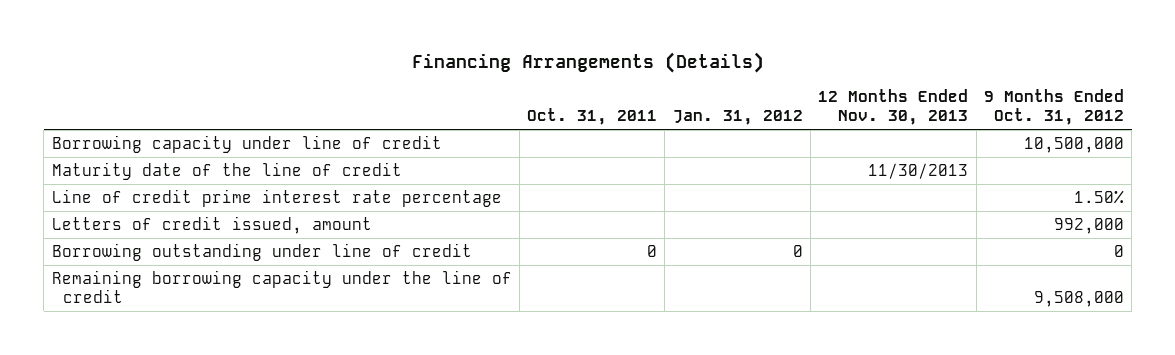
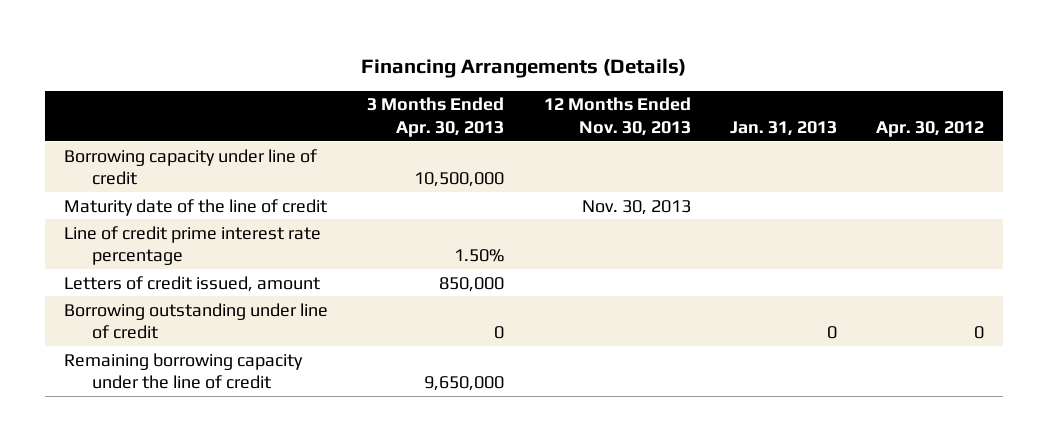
- | Oct. 31, 2011 | Jan. 31, 2012 | 12 Months Ended Nov. 30, 2013 | 9 Months Ended Oct. 31, 2012
+ | 3 Months Ended Apr. 30, 2013 | 12 Months Ended Nov. 30, 2013 | Jan. 31, 2013 | Apr. 30, 2012
- Maturity date of the line of credit | | | 11/30/2013 |
+ Maturity date of the line of credit | | Nov. 30, 2013 | |

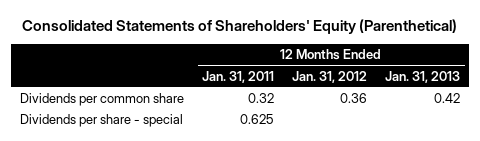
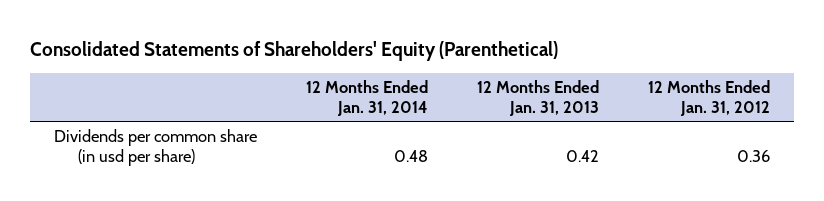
- | 12 Months Ended Jan. 31, 2011 | 12 Months Ended Jan. 31, 2012 | 12 Months Ended Jan. 31, 2013
+ | 12 Months Ended Jan. 31, 2014 | 12 Months Ended Jan. 31, 2013 | 12 Months Ended Jan. 31, 2012
- Dividends per common share | 0.32 | 0.36 | 0.42
- Dividends per share - special | 0.625 | |
+ Dividends per common share (in usd per share) | 0.48 | 0.42 | 0.36

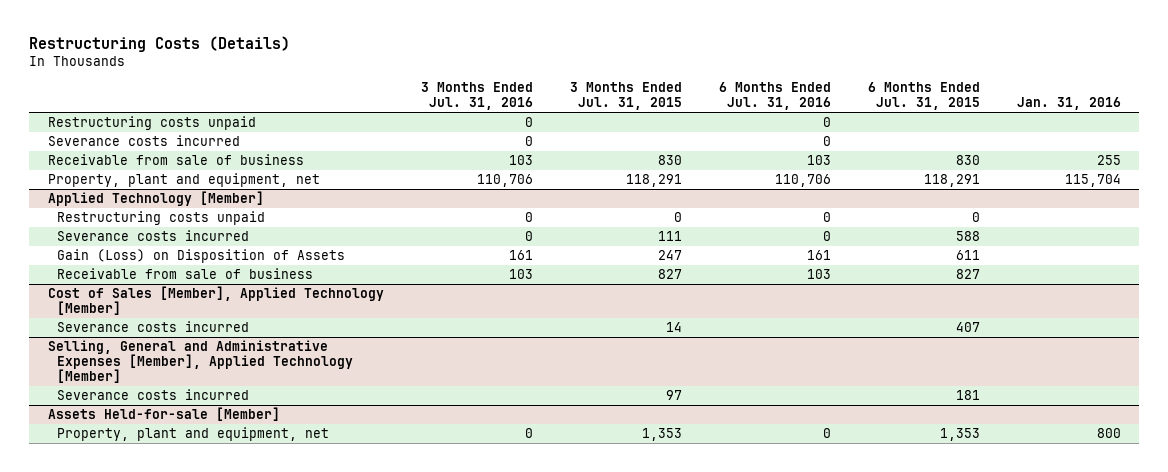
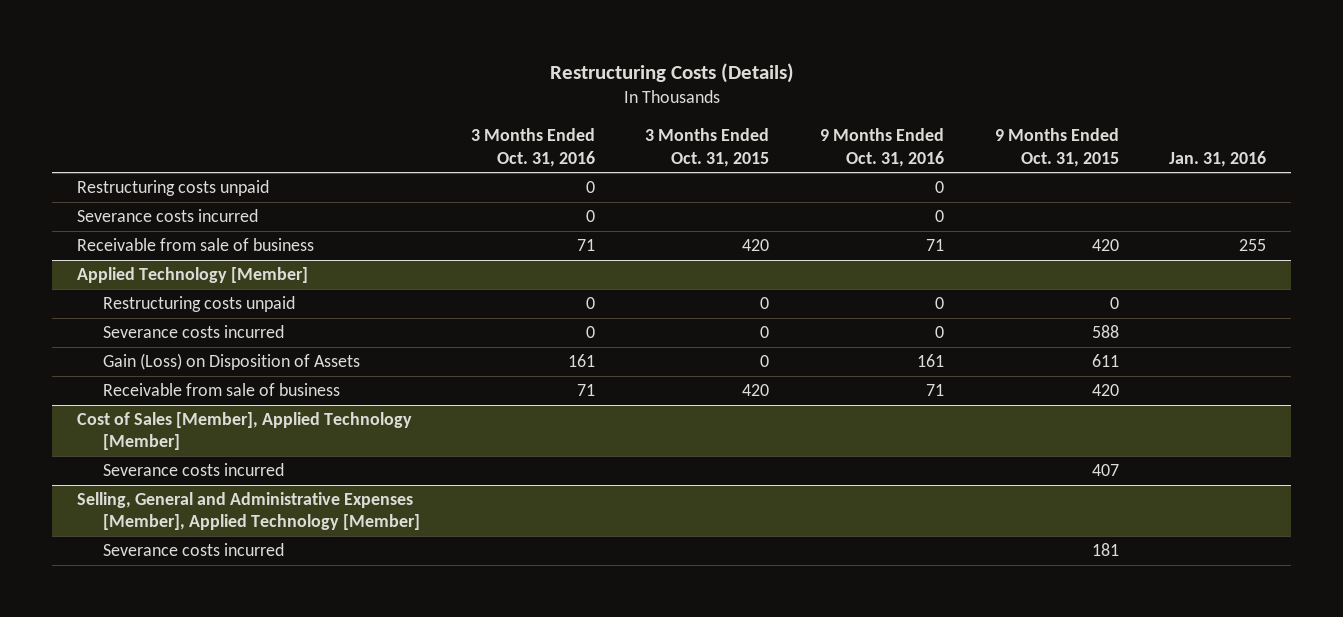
- | 3 Months Ended Jul. 31, 2016 | 3 Months Ended Jul. 31, 2015 | 6 Months Ended Jul. 31, 2016 | 6 Months Ended Jul. 31, 2015 | Jan. 31, 2016
+ | 3 Months Ended Oct. 31, 2016 | 3 Months Ended Oct. 31, 2015 | 9 Months Ended Oct. 31, 2016 | 9 Months Ended Oct. 31, 2015 | Jan. 31, 2016
- Property, plant and equipment, net | 110,706 | 118,291 | 110,706 | 118,291 | 115,704
- Assets Held-for-sale [Member]
- Property, plant and equipment, net | 0 | 1,353 | 0 | 1,353 | 800

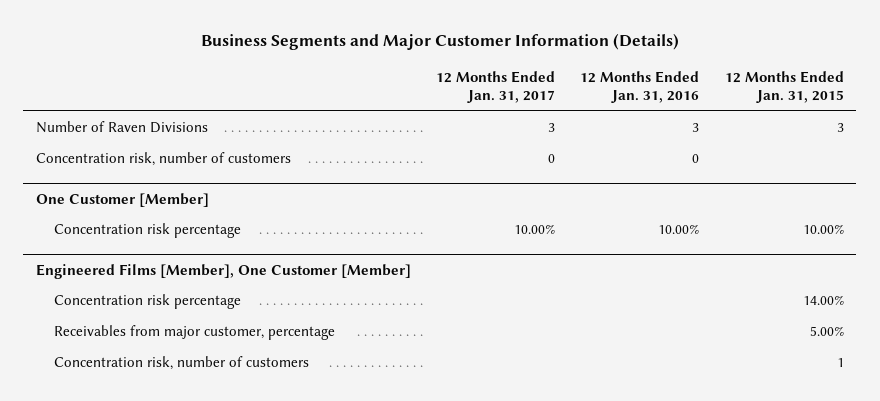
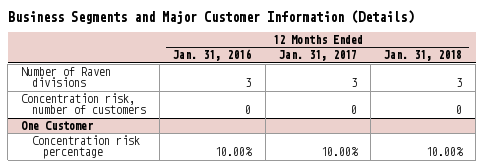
- | 12 Months Ended Jan. 31, 2017 | 12 Months Ended Jan. 31, 2016 | 12 Months Ended Jan. 31, 2015
+ | 12 Months Ended Jan. 31, 2016 | 12 Months Ended Jan. 31, 2017 | 12 Months Ended Jan. 31, 2018
- Number of Raven Divisions | 3 | 3 | 3
+ Number of Raven divisions | 3 | 3 | 3
- One Customer [Member]
+ One Customer
- Engineered Films [Member], One Customer [Member]
- Concentration risk percentage | | | 14.00%
- Receivables from major customer, percentage | | | 5.00%
- Concentration risk, number of customers | | | 1

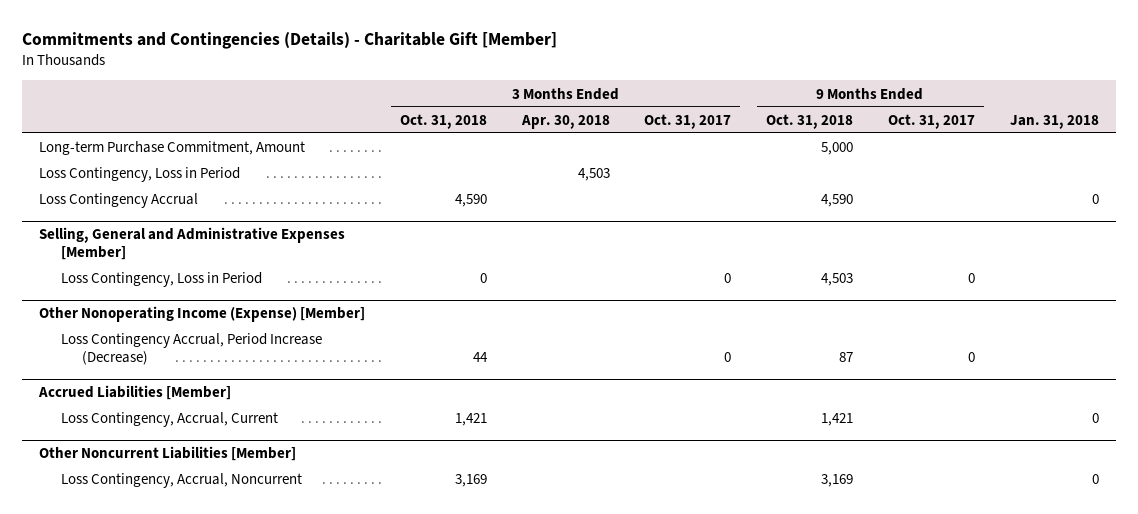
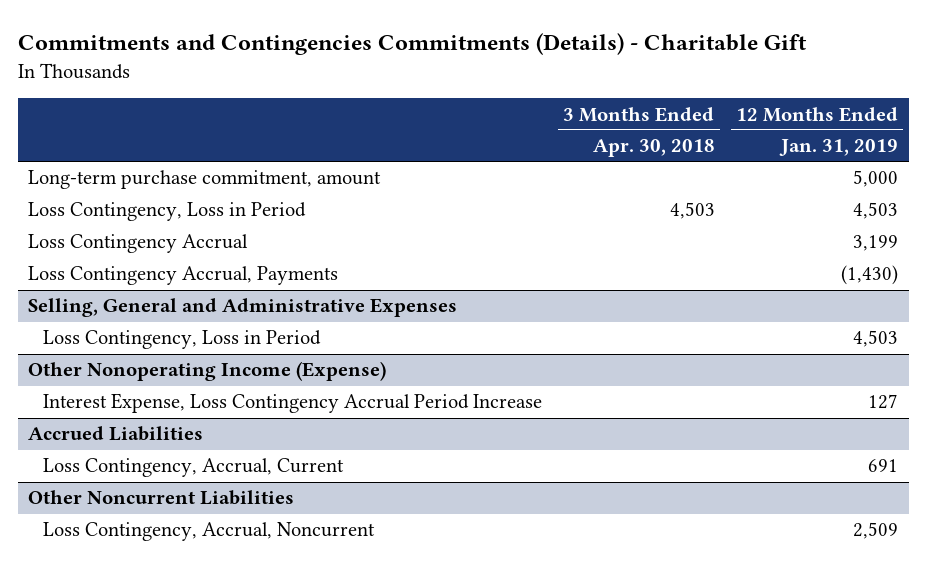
- Commitments and Contingencies (Details) - Charitable Gift [Member]
+ Commitments and Contingencies Commitments (Details) - Charitable Gift
- | 3 Months Ended Oct. 31, 2018 | 3 Months Ended Apr. 30, 2018 | 3 Months Ended Oct. 31, 2017 | 9 Months Ended Oct. 31, 2018 | 9 Months Ended Oct. 31, 2017 | Jan. 31, 2018
+ | 3 Months Ended Apr. 30, 2018 | 12 Months Ended Jan. 31, 2019
- Long-term Purchase Commitment, Amount | | | | 5,000 | |
+ Long-term purchase commitment, amount | | 5,000
- Selling, General and Administrative Expenses [Member]
+ Loss Contingency Accrual, Payments | | (1,430)
+ Selling, General and Administrative Expenses
- Other Nonoperating Income (Expense) [Member]
- Loss Contingency Accrual, Period Increase (Decrease) | 44 | | 0 | 87 | 0 |
- Accrued Liabilities [Member]
+ Other Nonoperating Income (Expense)
+ Interest Expense, Loss Contingency Accrual Period Increase | | 127
+ Accrued Liabilities
- Other Noncurrent Liabilities [Member]
+ Other Noncurrent Liabilities

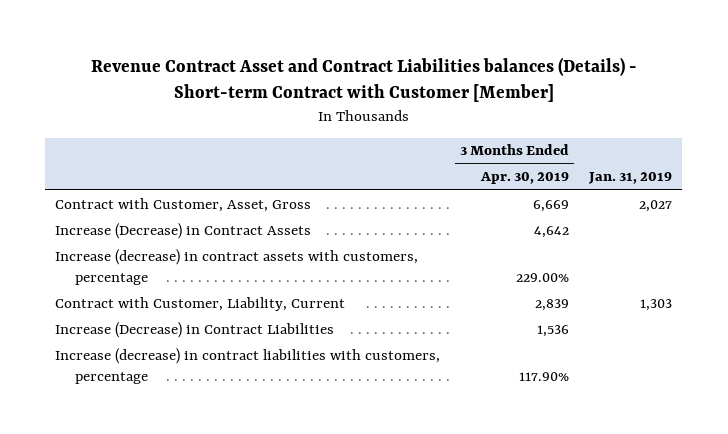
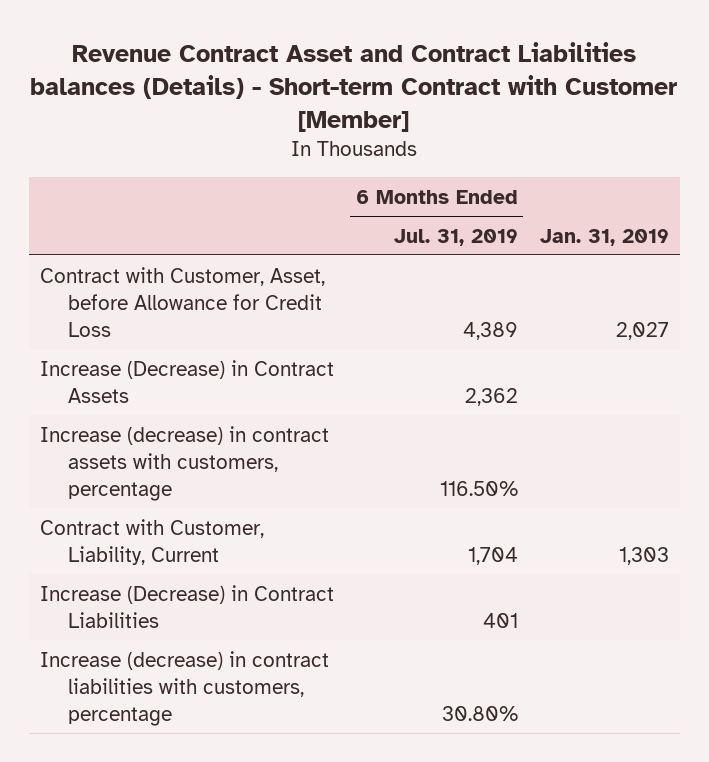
- | 3 Months Ended Apr. 30, 2019 | Jan. 31, 2019
+ | 6 Months Ended Jul. 31, 2019 | Jan. 31, 2019
- Contract with Customer, Asset, Gross | 6,669 | 2,027
+ Contract with Customer, Asset, before Allowance for Credit Loss | 4,389 | 2,027

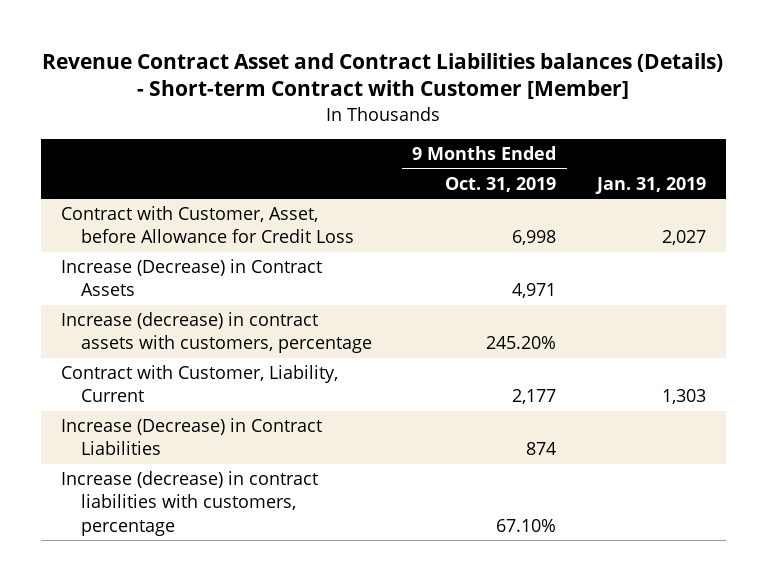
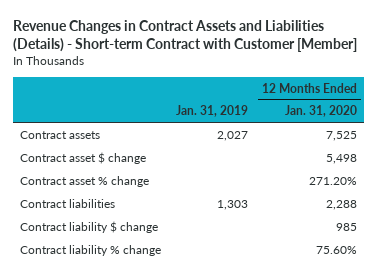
- Revenue Contract Asset and Contract Liabilities balances (Details) - Short-term Contract with Customer [Member]
+ Revenue Changes in Contract Assets and Liabilities (Details) - Short-term Contract with Customer [Member]
- | 9 Months Ended Oct. 31, 2019 | Jan. 31, 2019
+ | Jan. 31, 2019 | 12 Months Ended Jan. 31, 2020
- Contract with Customer, Asset, before Allowance for Credit Loss | 6,998 | 2,027
- Increase (Decrease) in Contract Assets | 4,971 |
- Increase (decrease) in contract assets with customers, percentage | 245.20% |
- Contract with Customer, Liability, Current | 2,177 | 1,303
- Increase (Decrease) in Contract Liabilities | 874 |
- Increase (decrease) in contract liabilities with customers, percentage | 67.10% |
+ Contract assets | 2,027 | 7,525
+ Contract asset $ change | | 5,498
+ Contract asset % change | | 271.20%
+ Contract liabilities | 1,303 | 2,288
+ Contract liability $ change | | 985
+ Contract liability % change | | 75.60%

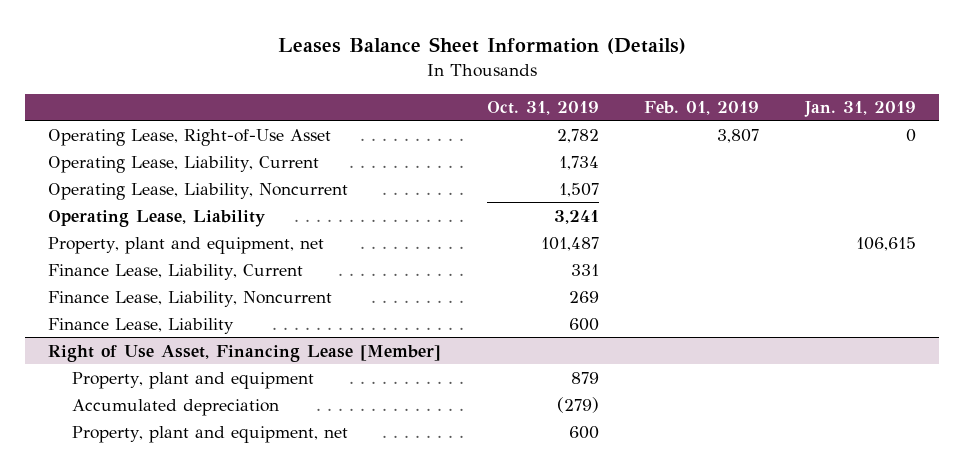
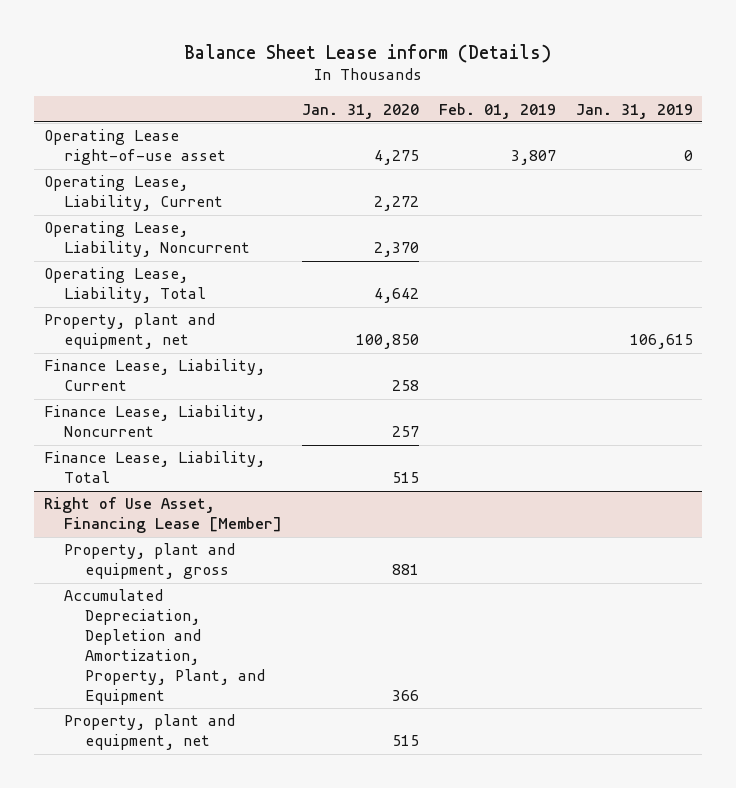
- Leases Balance Sheet Information (Details)
+ Balance Sheet Lease inform (Details)
- | Oct. 31, 2019 | Feb. 01, 2019 | Jan. 31, 2019
+ | Jan. 31, 2020 | Feb. 01, 2019 | Jan. 31, 2019
- Operating Lease, Right-of-Use Asset | 2,782 | 3,807 | 0
+ Operating Lease right-of-use asset | 4,275 | 3,807 | 0
- Operating Lease, Liability | 3,241 | |
+ Operating Lease, Liability, Total | 4,642 | |
- Finance Lease, Liability | 600 | |
+ Finance Lease, Liability, Total | 515 | |
@ Right of Use Asset, Financing Lease [Member]
- Property, plant and equipment | 879 | |
- Accumulated depreciation | (279) | |
+ Property, plant and equipment, gross | 881 | |
+ Accumulated Depreciation, Depletion and Amortization, Property, Plant, and Equipment | 366 | |

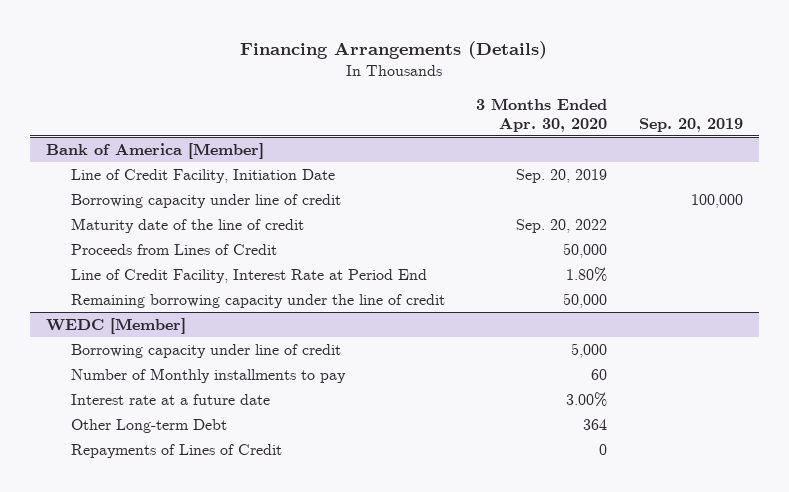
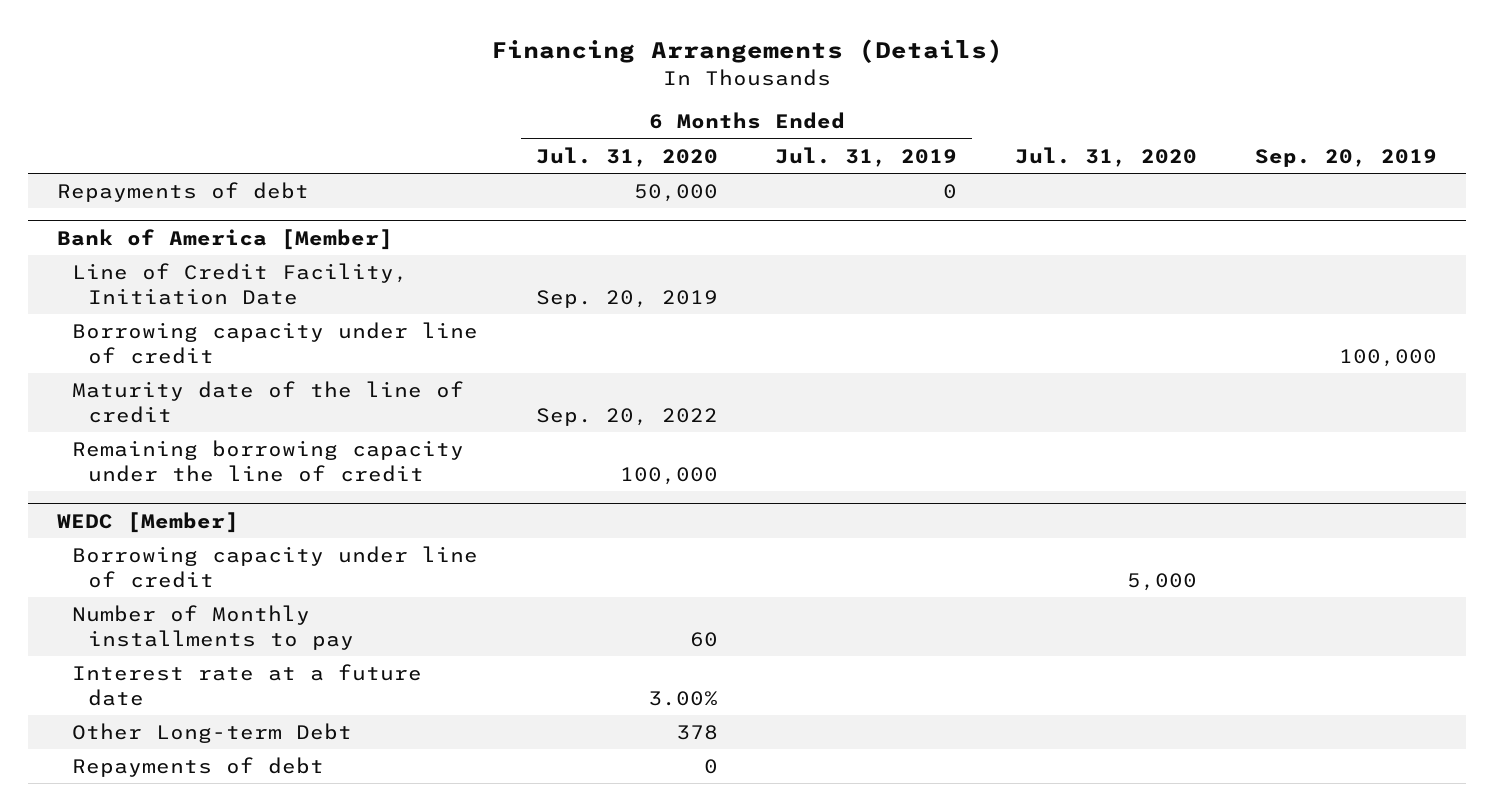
- | 3 Months Ended Apr. 30, 2020 | Sep. 20, 2019
+ | 6 Months Ended Jul. 31, 2020 | 6 Months Ended Jul. 31, 2019 | Jul. 31, 2020 | Sep. 20, 2019
+ Repayments of debt | 50,000 | 0 | |
@ Bank of America [Member]
- Proceeds from Lines of Credit | 50,000 |
- Line of Credit Facility, Interest Rate at Period End | 1.80% |
@ WEDC [Member]
- Repayments of Lines of Credit | 0 |
+ Repayments of debt | 0 | | |

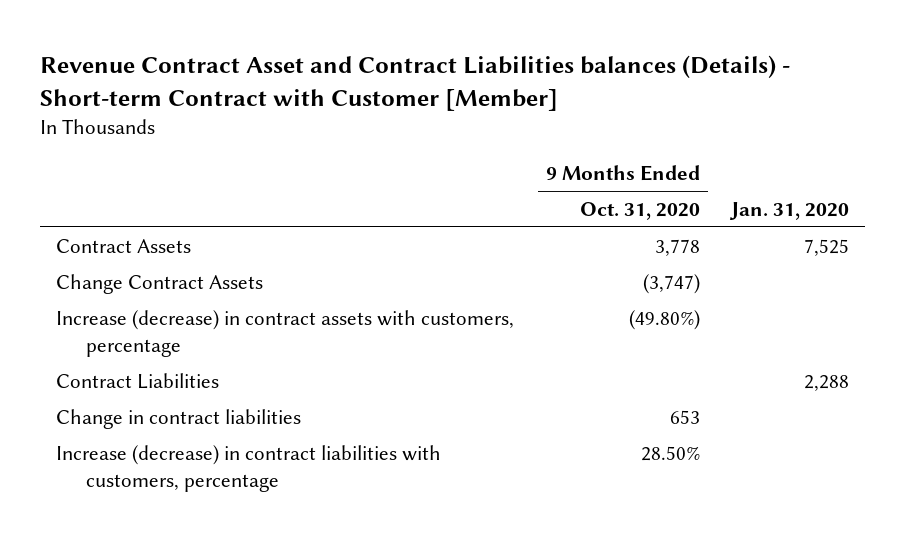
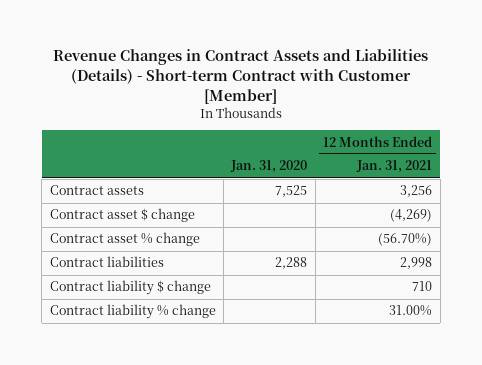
- Revenue Contract Asset and Contract Liabilities balances (Details) - Short-term Contract with Customer [Member]
+ Revenue Changes in Contract Assets and Liabilities (Details) - Short-term Contract with Customer [Member]
- | 9 Months Ended Oct. 31, 2020 | Jan. 31, 2020
+ | Jan. 31, 2020 | 12 Months Ended Jan. 31, 2021
- Contract Assets | 3,778 | 7,525
- Change Contract Assets | (3,747) |
- Increase (decrease) in contract assets with customers, percentage | (49.80%) |
- Contract Liabilities | | 2,288
- Change in contract liabilities | 653 |
- Increase (decrease) in contract liabilities with customers, percentage | 28.50% |
+ Contract assets | 7,525 | 3,256
+ Contract asset $ change | | (4,269)
+ Contract asset % change | | (56.70%)
+ Contract liabilities | 2,288 | 2,998
+ Contract liability $ change | | 710
+ Contract liability % change | | 31.00%

